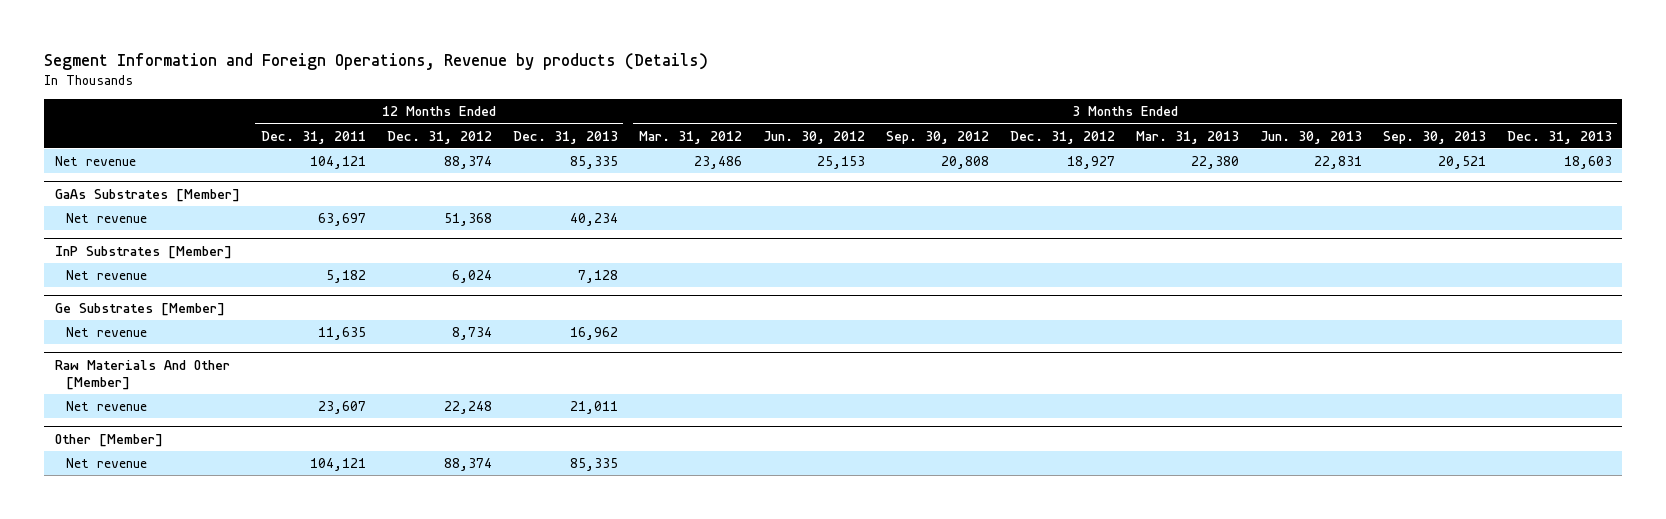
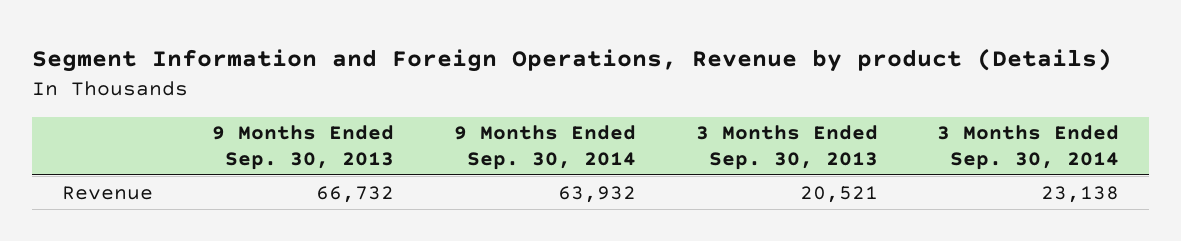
- Segment Information and Foreign Operations, Revenue by products (Details)
+ Segment Information and Foreign Operations, Revenue by product (Details)
- | 12 Months Ended Dec. 31, 2011 | 12 Months Ended Dec. 31, 2012 | 12 Months Ended Dec. 31, 2013 | 3 Months Ended Mar. 31, 2012 | 3 Months Ended Jun. 30, 2012 | 3 Months Ended Sep. 30, 2012 | 3 Months Ended Dec. 31, 2012 | 3 Months Ended Mar. 31, 2013 | 3 Months Ended Jun. 30, 2013 | 3 Months Ended Sep. 30, 2013 | 3 Months Ended Dec. 31, 2013
+ | 9 Months Ended Sep. 30, 2013 | 9 Months Ended Sep. 30, 2014 | 3 Months Ended Sep. 30, 2013 | 3 Months Ended Sep. 30, 2014
- Net revenue | 104,121 | 88,374 | 85,335 | 23,486 | 25,153 | 20,808 | 18,927 | 22,380 | 22,831 | 20,521 | 18,603
- GaAs Substrates [Member]
- Net revenue | 63,697 | 51,368 | 40,234 | | | | | | | |
- InP Substrates [Member]
- Net revenue | 5,182 | 6,024 | 7,128 | | | | | | | |
- Ge Substrates [Member]
- Net revenue | 11,635 | 8,734 | 16,962 | | | | | | | |
- Raw Materials And Other [Member]
- Net revenue | 23,607 | 22,248 | 21,011 | | | | | | | |
- Other [Member]
- Net revenue | 104,121 | 88,374 | 85,335 | | | | | | | |
+ Revenue | 66,732 | 63,932 | 20,521 | 23,138

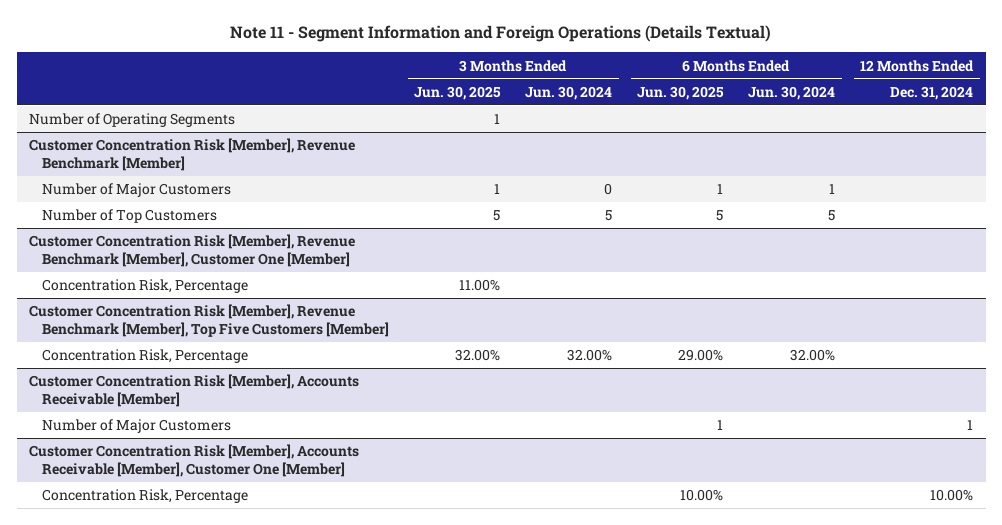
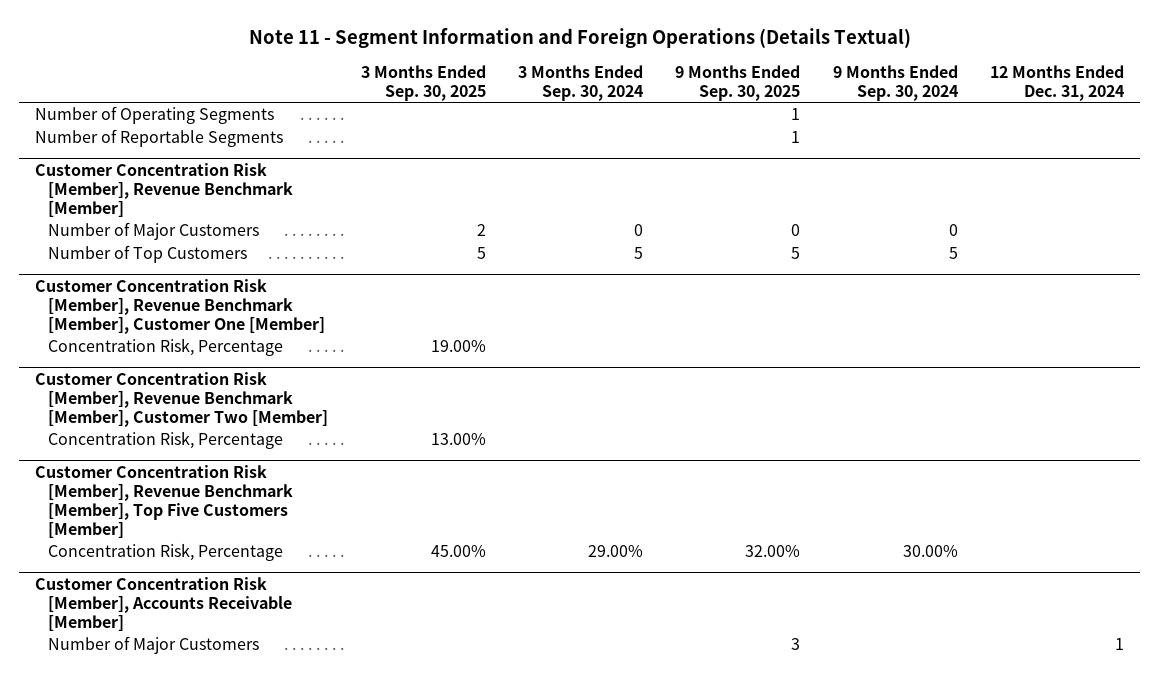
- | 3 Months Ended Jun. 30, 2025 | 3 Months Ended Jun. 30, 2024 | 6 Months Ended Jun. 30, 2025 | 6 Months Ended Jun. 30, 2024 | 12 Months Ended Dec. 31, 2024
+ | 3 Months Ended Sep. 30, 2025 | 3 Months Ended Sep. 30, 2024 | 9 Months Ended Sep. 30, 2025 | 9 Months Ended Sep. 30, 2024 | 12 Months Ended Dec. 31, 2024
+ Number of Reportable Segments | | | 1 | |
+ Customer Concentration Risk [Member], Revenue Benchmark [Member], Customer Two [Member]
+ Concentration Risk, Percentage | 13.00% | | | |
- Customer Concentration Risk [Member], Accounts Receivable [Member], Customer One [Member]
- Concentration Risk, Percentage | | | 10.00% | | 10.00%

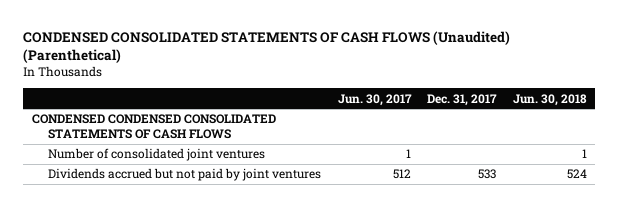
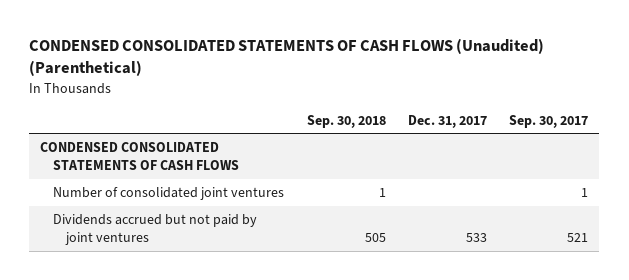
- | Jun. 30, 2017 | Dec. 31, 2017 | Jun. 30, 2018
+ | Sep. 30, 2018 | Dec. 31, 2017 | Sep. 30, 2017
- CONDENSED CONDENSED CONSOLIDATED STATEMENTS OF CASH FLOWS
+ CONDENSED CONSOLIDATED STATEMENTS OF CASH FLOWS

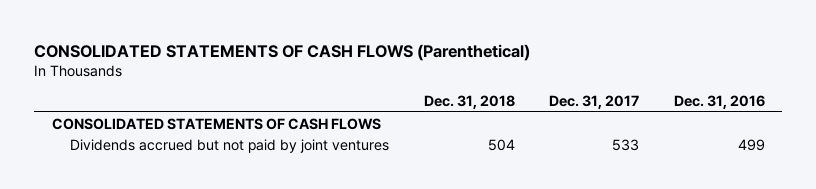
- CONDENSED CONSOLIDATED STATEMENTS OF CASH FLOWS (Unaudited) (Parenthetical)
+ CONSOLIDATED STATEMENTS OF CASH FLOWS (Parenthetical)
- | Sep. 30, 2018 | Dec. 31, 2017 | Sep. 30, 2017
+ | Dec. 31, 2018 | Dec. 31, 2017 | Dec. 31, 2016
- CONDENSED CONSOLIDATED STATEMENTS OF CASH FLOWS
- Number of consolidated joint ventures | 1 | | 1
+ CONSOLIDATED STATEMENTS OF CASH FLOWS

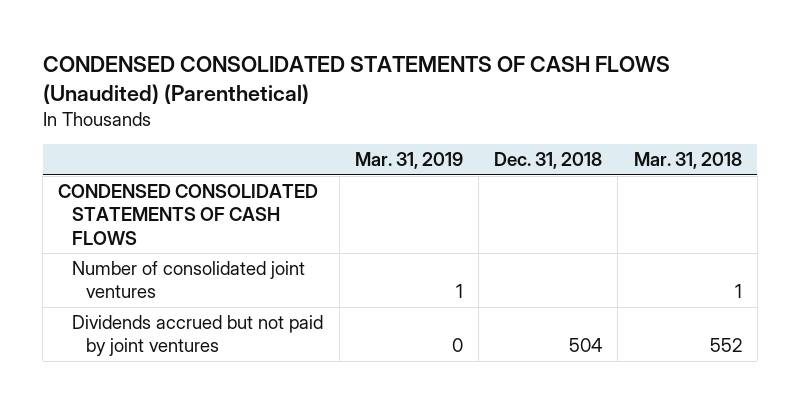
- CONSOLIDATED STATEMENTS OF CASH FLOWS (Parenthetical)
+ CONDENSED CONSOLIDATED STATEMENTS OF CASH FLOWS (Unaudited) (Parenthetical)
- | Dec. 31, 2018 | Dec. 31, 2017 | Dec. 31, 2016
+ | Mar. 31, 2019 | Dec. 31, 2018 | Mar. 31, 2018
- CONSOLIDATED STATEMENTS OF CASH FLOWS
+ CONDENSED CONSOLIDATED STATEMENTS OF CASH FLOWS
+ Number of consolidated joint ventures | 1 | | 1

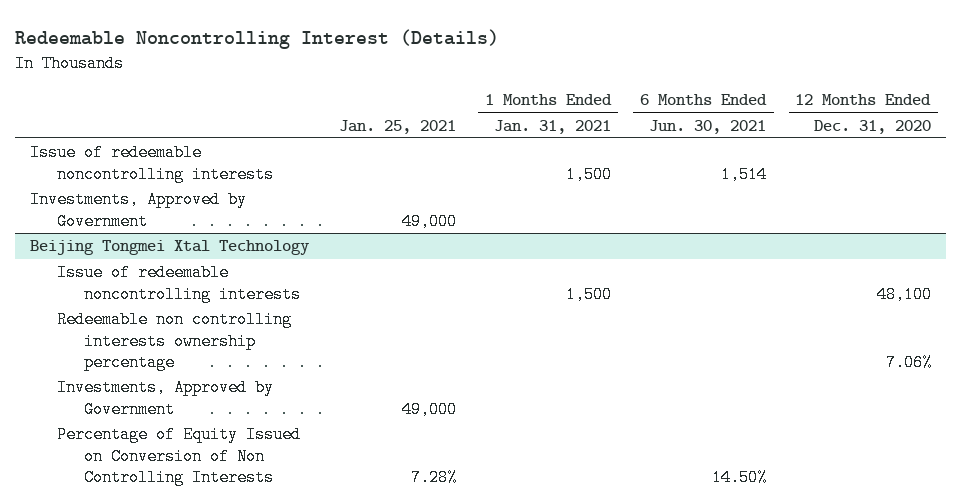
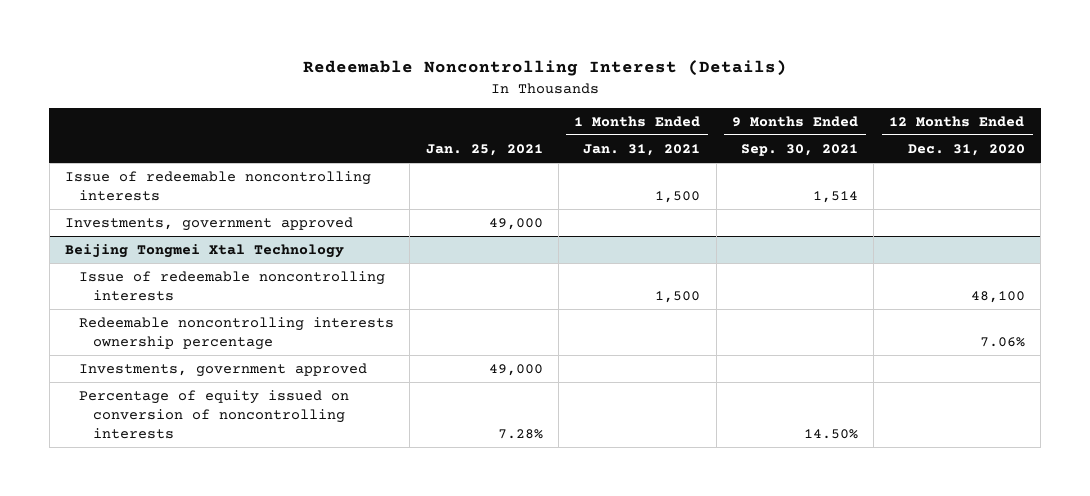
- | Jan. 25, 2021 | 1 Months Ended Jan. 31, 2021 | 6 Months Ended Jun. 30, 2021 | 12 Months Ended Dec. 31, 2020
+ | Jan. 25, 2021 | 1 Months Ended Jan. 31, 2021 | 9 Months Ended Sep. 30, 2021 | 12 Months Ended Dec. 31, 2020
- Investments, Approved by Government | 49,000 | | |
+ Investments, government approved | 49,000 | | |
@ Beijing Tongmei Xtal Technology
- Redeemable non controlling interests ownership percentage | | | | 7.06%
- Investments, Approved by Government | 49,000 | | |
- Percentage of Equity Issued on Conversion of Non Controlling Interests | 7.28% | | 14.50% |
+ Redeemable noncontrolling interests ownership percentage | | | | 7.06%
+ Investments, government approved | 49,000 | | |
+ Percentage of equity issued on conversion of noncontrolling interests | 7.28% | | 14.50% |

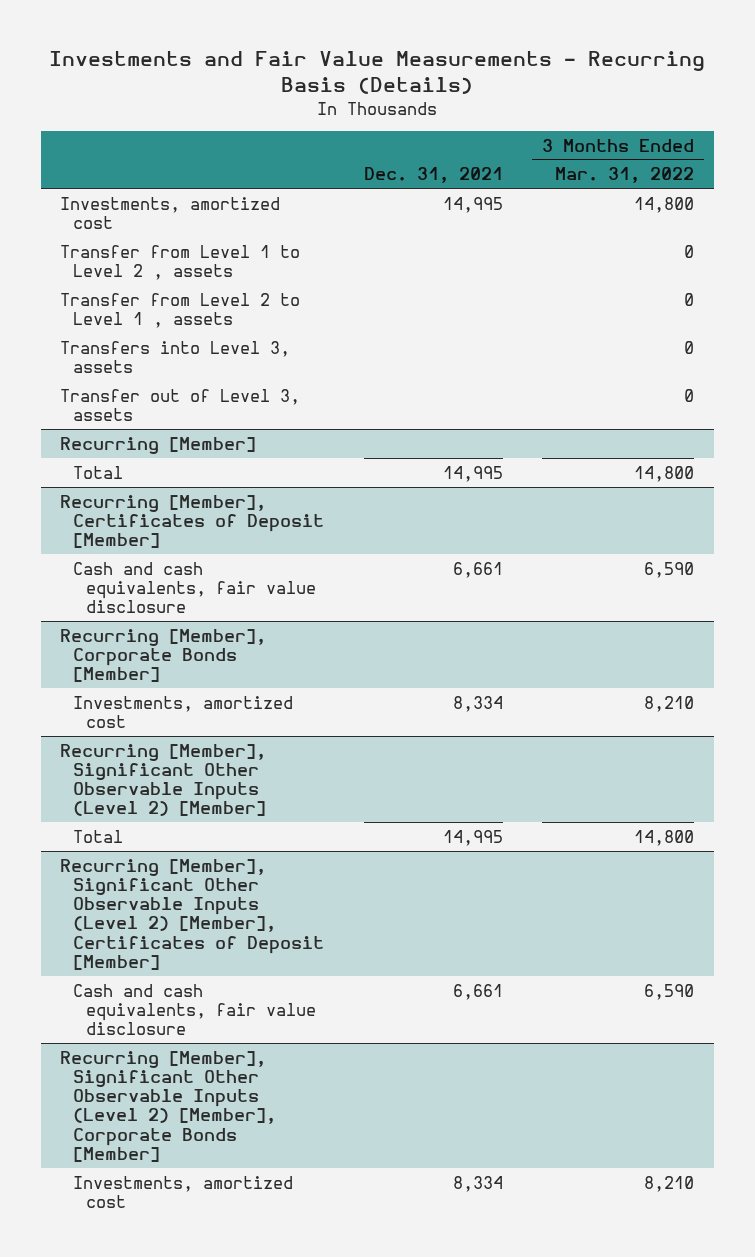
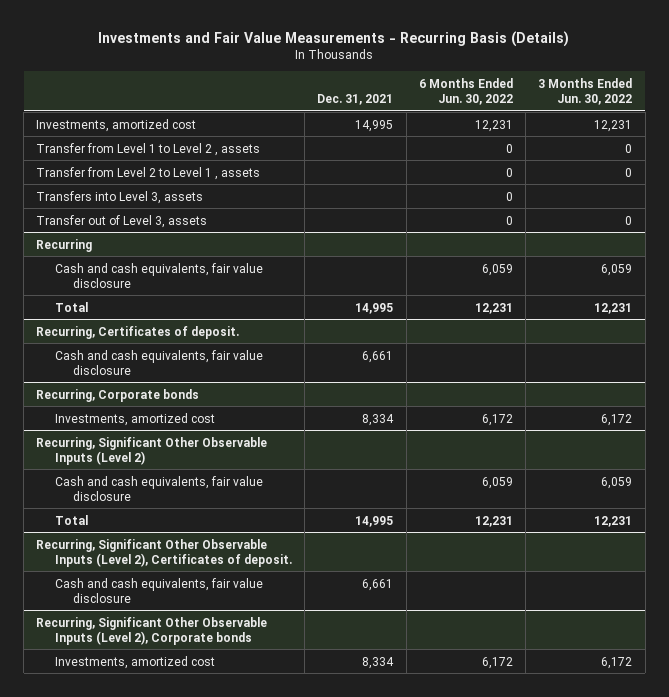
- | Dec. 31, 2021 | 3 Months Ended Mar. 31, 2022
+ | Dec. 31, 2021 | 6 Months Ended Jun. 30, 2022 | 3 Months Ended Jun. 30, 2022
- Recurring [Member]
+ Recurring
+ Cash and cash equivalents, fair value disclosure | | 6,059 | 6,059
- Recurring [Member], Certificates of Deposit [Member]
+ Recurring, Certificates of deposit.
- Recurring [Member], Corporate Bonds [Member]
+ Recurring, Corporate bonds
- Recurring [Member], Significant Other Observable Inputs (Level 2) [Member]
+ Recurring, Significant Other Observable Inputs (Level 2)
+ Cash and cash equivalents, fair value disclosure | | 6,059 | 6,059
- Recurring [Member], Significant Other Observable Inputs (Level 2) [Member], Certificates of Deposit [Member]
+ Recurring, Significant Other Observable Inputs (Level 2), Certificates of deposit.
- Recurring [Member], Significant Other Observable Inputs (Level 2) [Member], Corporate Bonds [Member]
+ Recurring, Significant Other Observable Inputs (Level 2), Corporate bonds

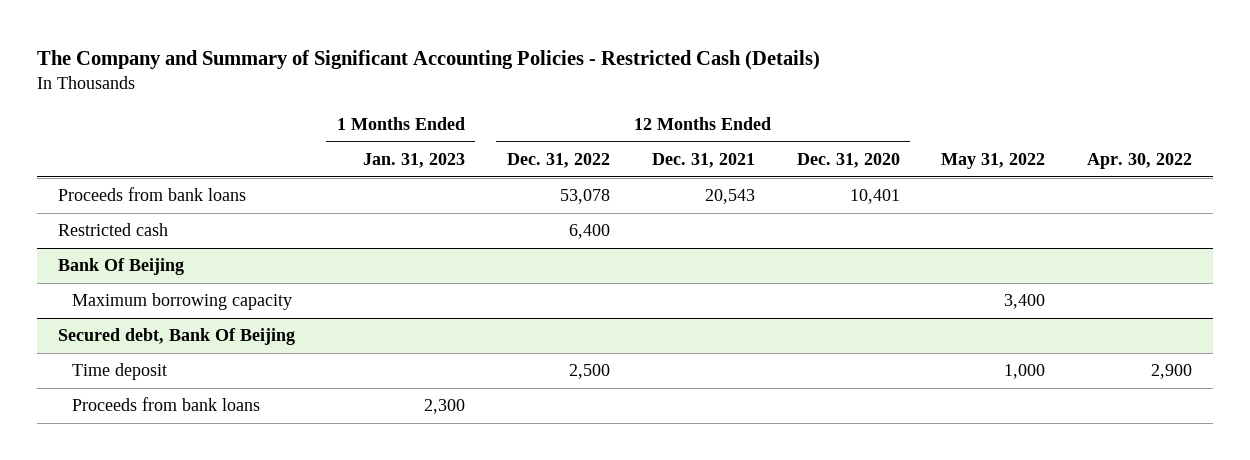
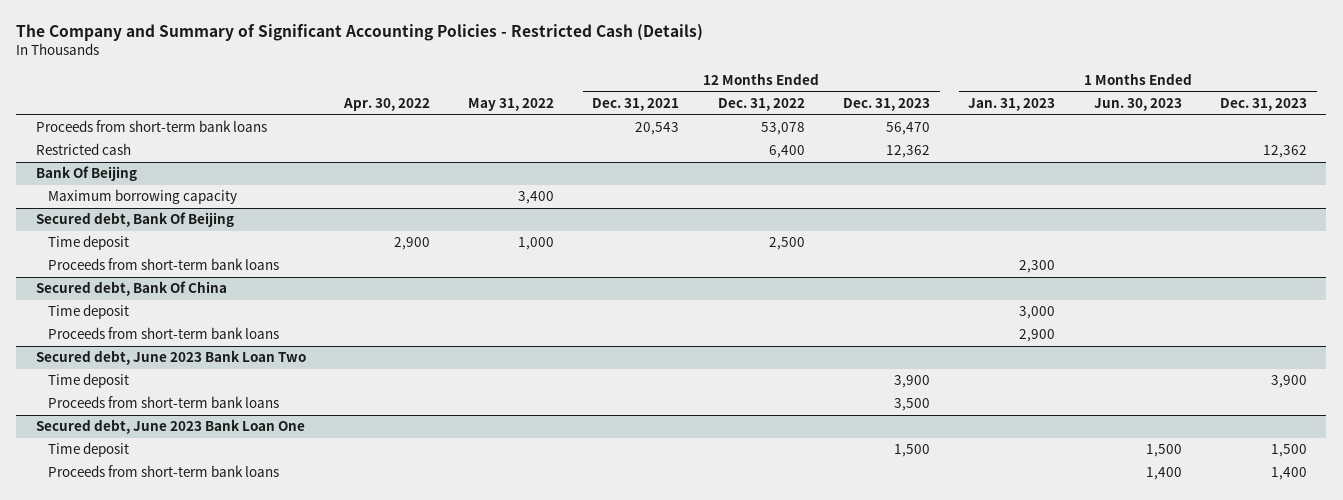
- | 1 Months Ended Jan. 31, 2023 | 12 Months Ended Dec. 31, 2022 | 12 Months Ended Dec. 31, 2021 | 12 Months Ended Dec. 31, 2020 | May 31, 2022 | Apr. 30, 2022
+ | Apr. 30, 2022 | May 31, 2022 | 12 Months Ended Dec. 31, 2021 | 12 Months Ended Dec. 31, 2022 | 12 Months Ended Dec. 31, 2023 | 1 Months Ended Jan. 31, 2023 | 1 Months Ended Jun. 30, 2023 | 1 Months Ended Dec. 31, 2023
- Proceeds from bank loans | | 53,078 | 20,543 | 10,401 | |
+ Proceeds from short-term bank loans | | | 20,543 | 53,078 | 56,470 | | |
@ Secured debt, Bank Of Beijing
- Proceeds from bank loans | 2,300 | | | | |
+ Proceeds from short-term bank loans | | | | | | 2,300 | |
+ Secured debt, Bank Of China
+ Time deposit | | | | | | 3,000 | |
+ Proceeds from short-term bank loans | | | | | | 2,900 | |
+ Secured debt, June 2023 Bank Loan Two
+ Time deposit | | | | | 3,900 | | | 3,900
+ Proceeds from short-term bank loans | | | | | 3,500 | | |
+ Secured debt, June 2023 Bank Loan One
+ Time deposit | | | | | 1,500 | | 1,500 | 1,500
+ Proceeds from short-term bank loans | | | | | | | 1,400 | 1,400

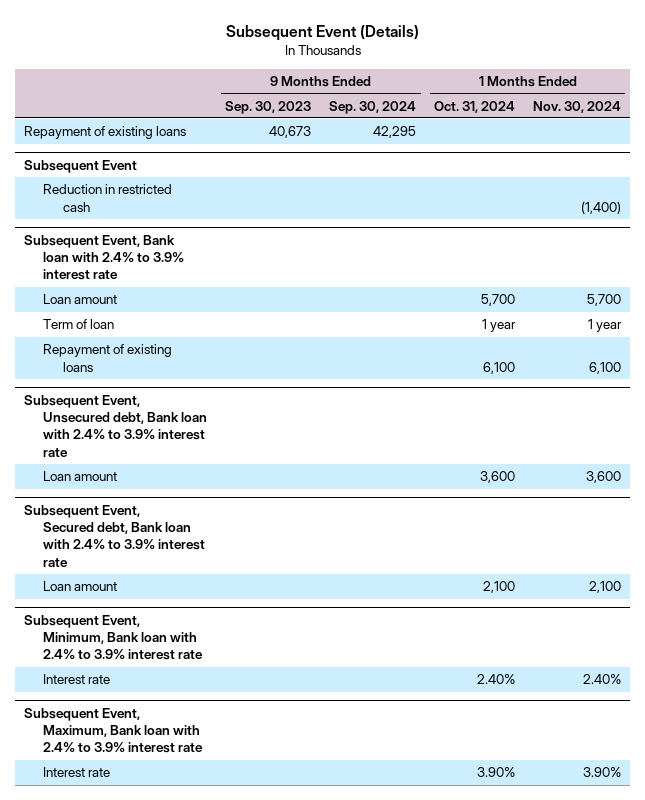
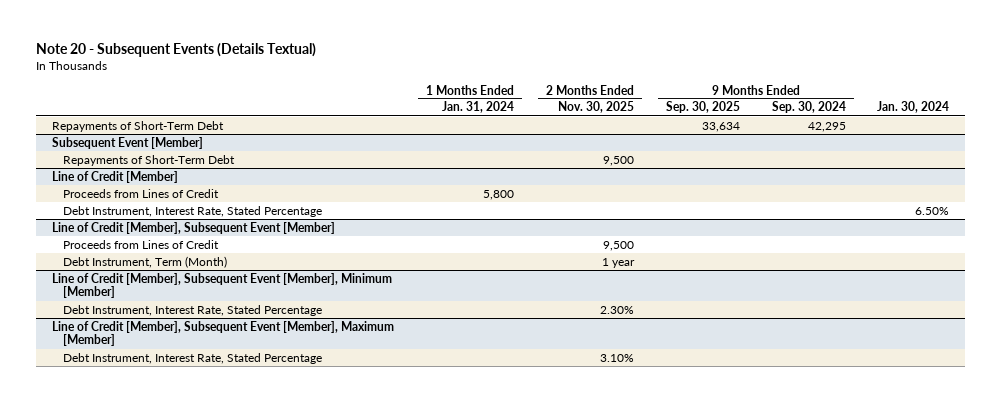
- Subsequent Event (Details)
+ Note 20 - Subsequent Events (Details Textual)
- | 9 Months Ended Sep. 30, 2023 | 9 Months Ended Sep. 30, 2024 | 1 Months Ended Oct. 31, 2024 | 1 Months Ended Nov. 30, 2024
+ | 1 Months Ended Jan. 31, 2024 | 2 Months Ended Nov. 30, 2025 | 9 Months Ended Sep. 30, 2025 | 9 Months Ended Sep. 30, 2024 | Jan. 30, 2024
- Repayment of existing loans | 40,673 | 42,295 | |
- Subsequent Event
- Reduction in restricted cash | | | | (1,400)
- Subsequent Event, Bank loan with 2.4% to 3.9% interest rate
- Loan amount | | | 5,700 | 5,700
- Term of loan | | | 1 year | 1 year
- Repayment of existing loans | | | 6,100 | 6,100
- Subsequent Event, Unsecured debt, Bank loan with 2.4% to 3.9% interest rate
- Loan amount | | | 3,600 | 3,600
- Subsequent Event, Secured debt, Bank loan with 2.4% to 3.9% interest rate
- Loan amount | | | 2,100 | 2,100
- Subsequent Event, Minimum, Bank loan with 2.4% to 3.9% interest rate
- Interest rate | | | 2.40% | 2.40%
- Subsequent Event, Maximum, Bank loan with 2.4% to 3.9% interest rate
- Interest rate | | | 3.90% | 3.90%
+ Repayments of Short-Term Debt | | | 33,634 | 42,295 |
+ Subsequent Event [Member]
+ Repayments of Short-Term Debt | | 9,500 | | |
+ Line of Credit [Member]
+ Proceeds from Lines of Credit | 5,800 | | | |
+ Debt Instrument, Interest Rate, Stated Percentage | | | | | 6.50%
+ Line of Credit [Member], Subsequent Event [Member]
+ Proceeds from Lines of Credit | | 9,500 | | |
+ Debt Instrument, Term (Month) | | 1 year | | |
+ Line of Credit [Member], Subsequent Event [Member], Minimum [Member]
+ Debt Instrument, Interest Rate, Stated Percentage | | 2.30% | | |
+ Line of Credit [Member], Subsequent Event [Member], Maximum [Member]
+ Debt Instrument, Interest Rate, Stated Percentage | | 3.10% | | |

